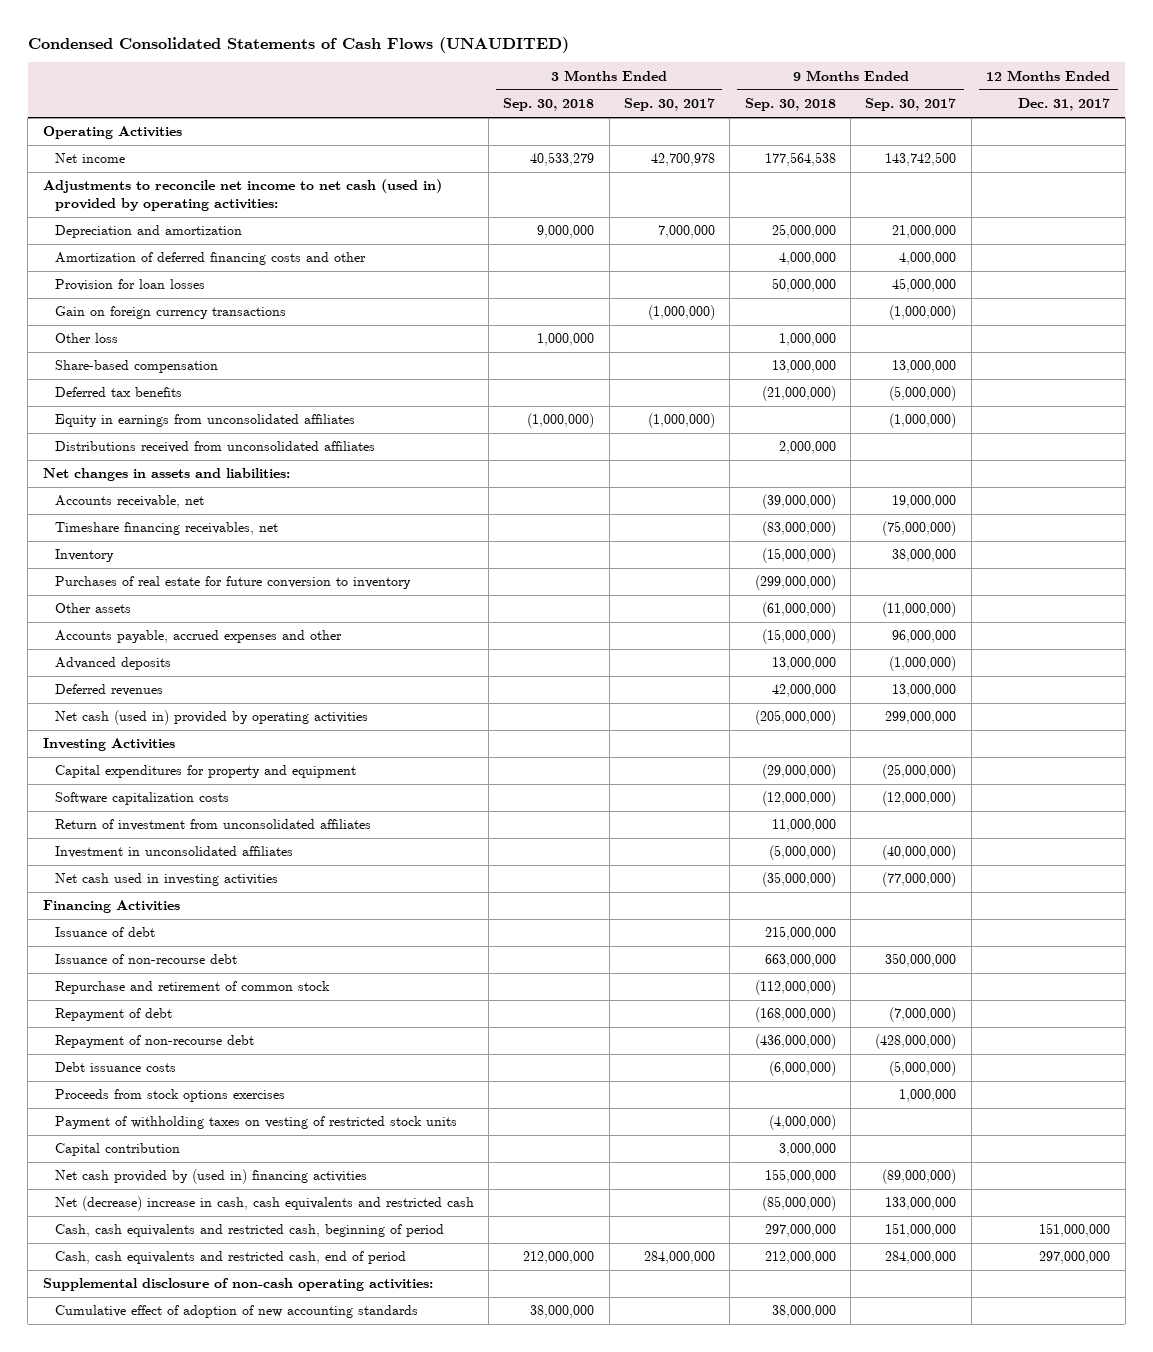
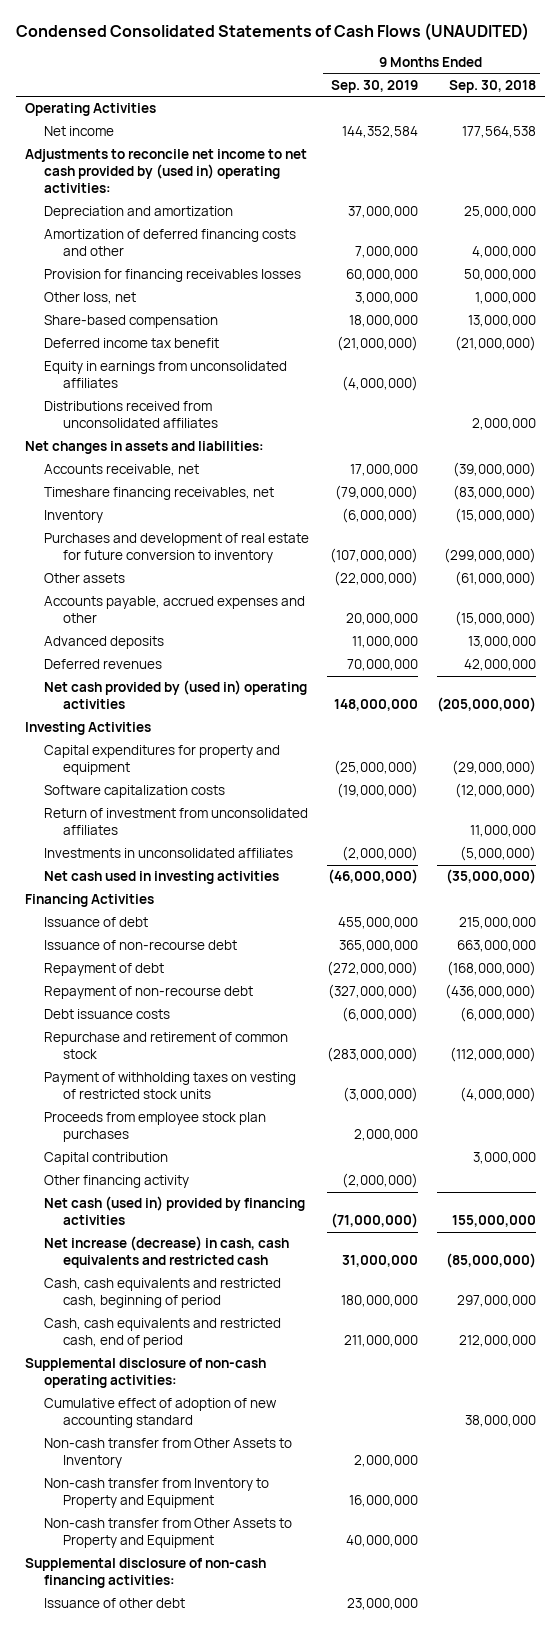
- | 3 Months Ended Sep. 30, 2018 | 3 Months Ended Sep. 30, 2017 | 9 Months Ended Sep. 30, 2018 | 9 Months Ended Sep. 30, 2017 | 12 Months Ended Dec. 31, 2017
+ | 9 Months Ended Sep. 30, 2019 | 9 Months Ended Sep. 30, 2018
- Adjustments to reconcile net income to net cash (used in) provided by operating activities:
+ Adjustments to reconcile net income to net cash provided by (used in) operating activities:
- Provision for loan losses | | | 50,000,000 | 45,000,000 |
- Gain on foreign currency transactions | | (1,000,000) | | (1,000,000) |
- Other loss | 1,000,000 | | 1,000,000 | |
+ Provision for financing receivables losses | 60,000,000 | 50,000,000
+ Other loss, net | 3,000,000 | 1,000,000
- Deferred tax benefits | | | (21,000,000) | (5,000,000) |
+ Deferred income tax benefit | (21,000,000) | (21,000,000)
- Purchases of real estate for future conversion to inventory | | | (299,000,000) | |
+ Purchases and development of real estate for future conversion to inventory | (107,000,000) | (299,000,000)
- Net cash (used in) provided by operating activities | | | (205,000,000) | 299,000,000 |
+ Net cash provided by (used in) operating activities | 148,000,000 | (205,000,000)
- Investment in unconsolidated affiliates | | | (5,000,000) | (40,000,000) |
+ Investments in unconsolidated affiliates | (2,000,000) | (5,000,000)
- Proceeds from stock options exercises | | | | 1,000,000 |
moved down: Repurchase and retirement of common stock | (283,000,000) | (112,000,000)
+ Proceeds from employee stock plan purchases | 2,000,000 |
- Net cash provided by (used in) financing activities | | | 155,000,000 | (89,000,000) |
- Net (decrease) increase in cash, cash equivalents and restricted cash | | | (85,000,000) | 133,000,000 |
+ Other financing activity | (2,000,000) |
+ Net cash (used in) provided by financing activities | (71,000,000) | 155,000,000
+ Net increase (decrease) in cash, cash equivalents and restricted cash | 31,000,000 | (85,000,000)
- Cumulative effect of adoption of new accounting standards | 38,000,000 | | 38,000,000 | |
+ Cumulative effect of adoption of new accounting standard | | 38,000,000
+ Non-cash transfer from Other Assets to Inventory | 2,000,000 |
+ Non-cash transfer from Inventory to Property and Equipment | 16,000,000 |
+ Non-cash transfer from Other Assets to Property and Equipment | 40,000,000 |
+ Supplemental disclosure of non-cash financing activities:
+ Issuance of other debt | 23,000,000 |

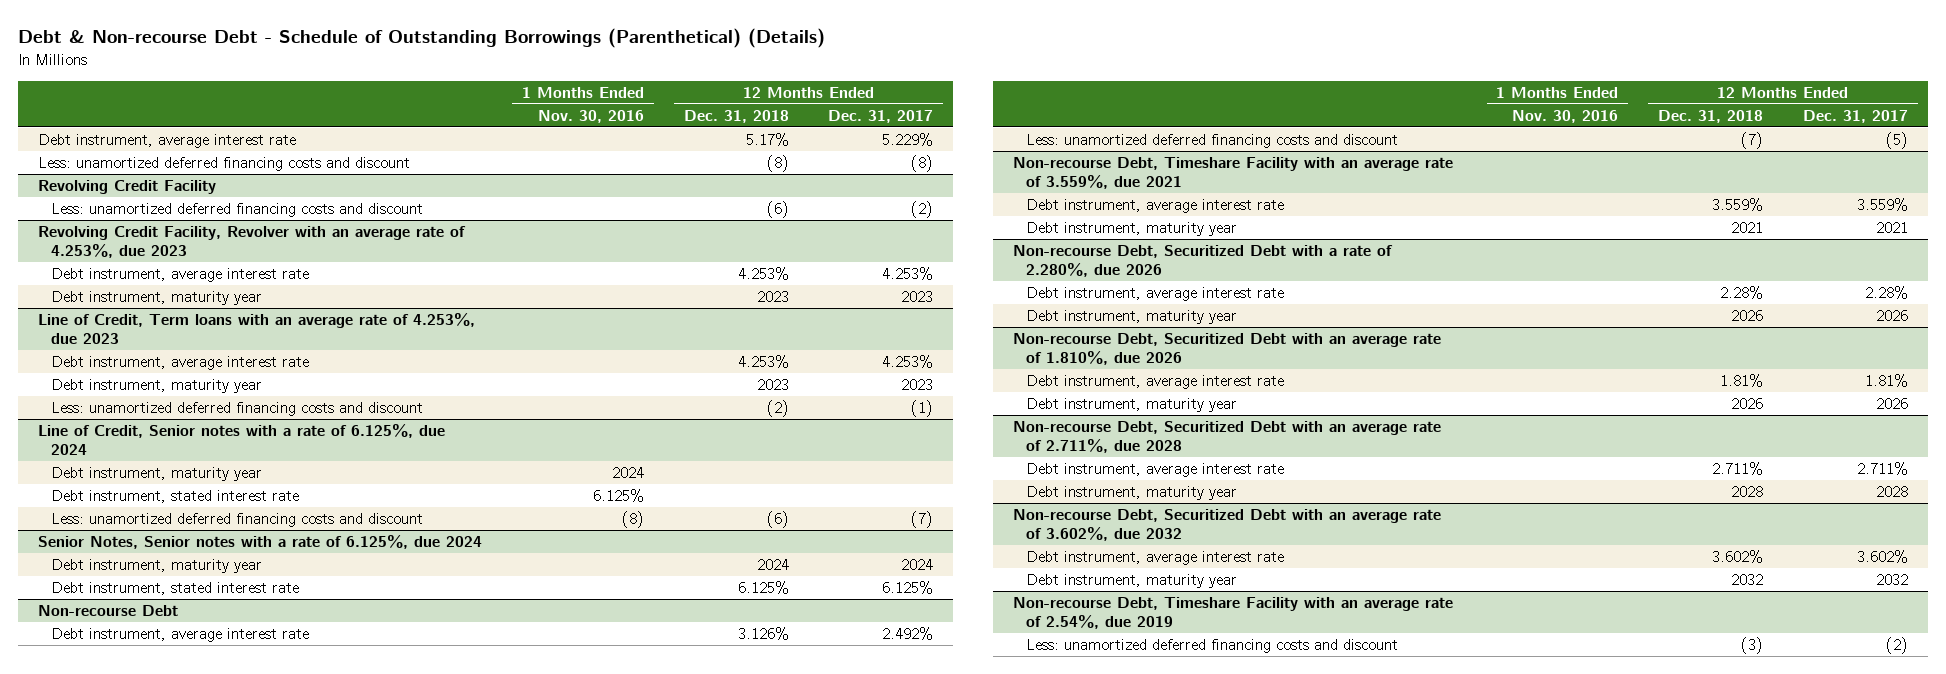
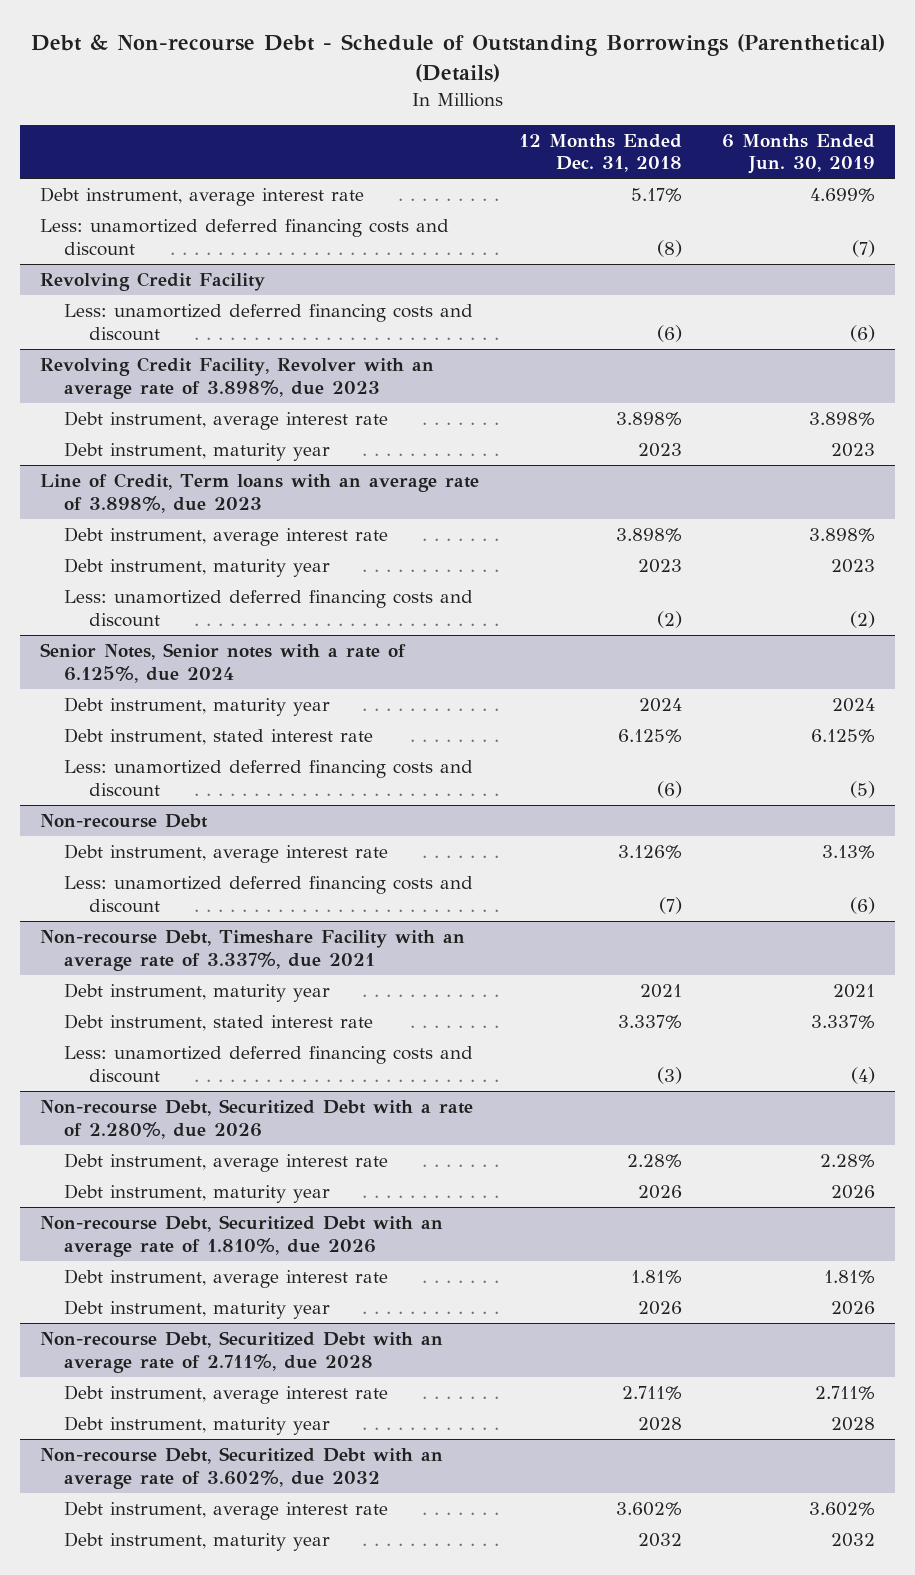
- | 1 Months Ended Nov. 30, 2016 | 12 Months Ended Dec. 31, 2018 | 12 Months Ended Dec. 31, 2017
+ | 12 Months Ended Dec. 31, 2018 | 6 Months Ended Jun. 30, 2019
- Revolving Credit Facility, Revolver with an average rate of 4.253%, due 2023
- Debt instrument, average interest rate | | 4.253% | 4.253%
+ Revolving Credit Facility, Revolver with an average rate of 3.898%, due 2023
+ Debt instrument, average interest rate | 3.898% | 3.898%
- Line of Credit, Term loans with an average rate of 4.253%, due 2023
- Debt instrument, average interest rate | | 4.253% | 4.253%
+ Line of Credit, Term loans with an average rate of 3.898%, due 2023
+ Debt instrument, average interest rate | 3.898% | 3.898%
- Line of Credit, Senior notes with a rate of 6.125%, due 2024
- Debt instrument, maturity year | 2024 | |
- Debt instrument, stated interest rate | 6.125% | |
- Less: unamortized deferred financing costs and discount | (8) | (6) | (7)
@ Senior Notes, Senior notes with a rate of 6.125%, due 2024
+ Less: unamortized deferred financing costs and discount | (6) | (5)
- Non-recourse Debt, Timeshare Facility with an average rate of 3.559%, due 2021
- Debt instrument, average interest rate | | 3.559% | 3.559%
+ Non-recourse Debt, Timeshare Facility with an average rate of 3.337%, due 2021
+ Debt instrument, stated interest rate | 3.337% | 3.337%
+ Less: unamortized deferred financing costs and discount | (3) | (4)
- Non-recourse Debt, Timeshare Facility with an average rate of 2.54%, due 2019
- Less: unamortized deferred financing costs and discount | | (3) | (2)

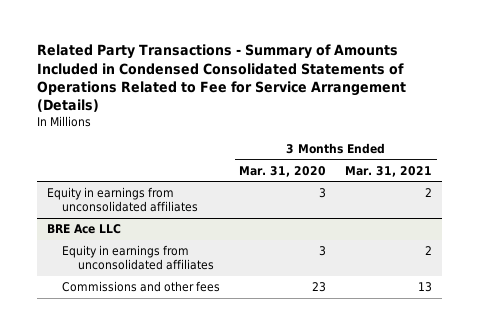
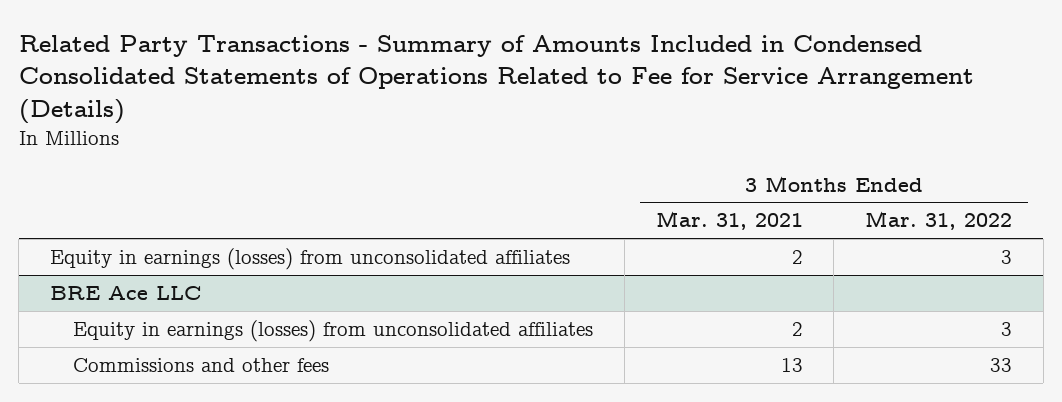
- | 3 Months Ended Mar. 31, 2020 | 3 Months Ended Mar. 31, 2021
+ | 3 Months Ended Mar. 31, 2021 | 3 Months Ended Mar. 31, 2022
- Equity in earnings from unconsolidated affiliates | 3 | 2
+ Equity in earnings (losses) from unconsolidated affiliates | 2 | 3
@ BRE Ace LLC
- Equity in earnings from unconsolidated affiliates | 3 | 2
+ Equity in earnings (losses) from unconsolidated affiliates | 2 | 3

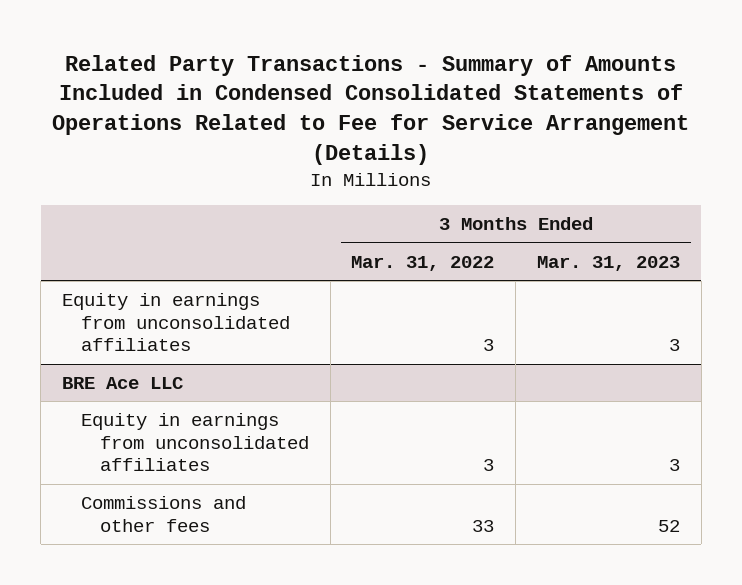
- | 3 Months Ended Mar. 31, 2021 | 3 Months Ended Mar. 31, 2022
+ | 3 Months Ended Mar. 31, 2022 | 3 Months Ended Mar. 31, 2023
- Equity in earnings (losses) from unconsolidated affiliates | 2 | 3
+ Equity in earnings from unconsolidated affiliates | 3 | 3
@ BRE Ace LLC
- Equity in earnings (losses) from unconsolidated affiliates | 2 | 3
+ Equity in earnings from unconsolidated affiliates | 3 | 3

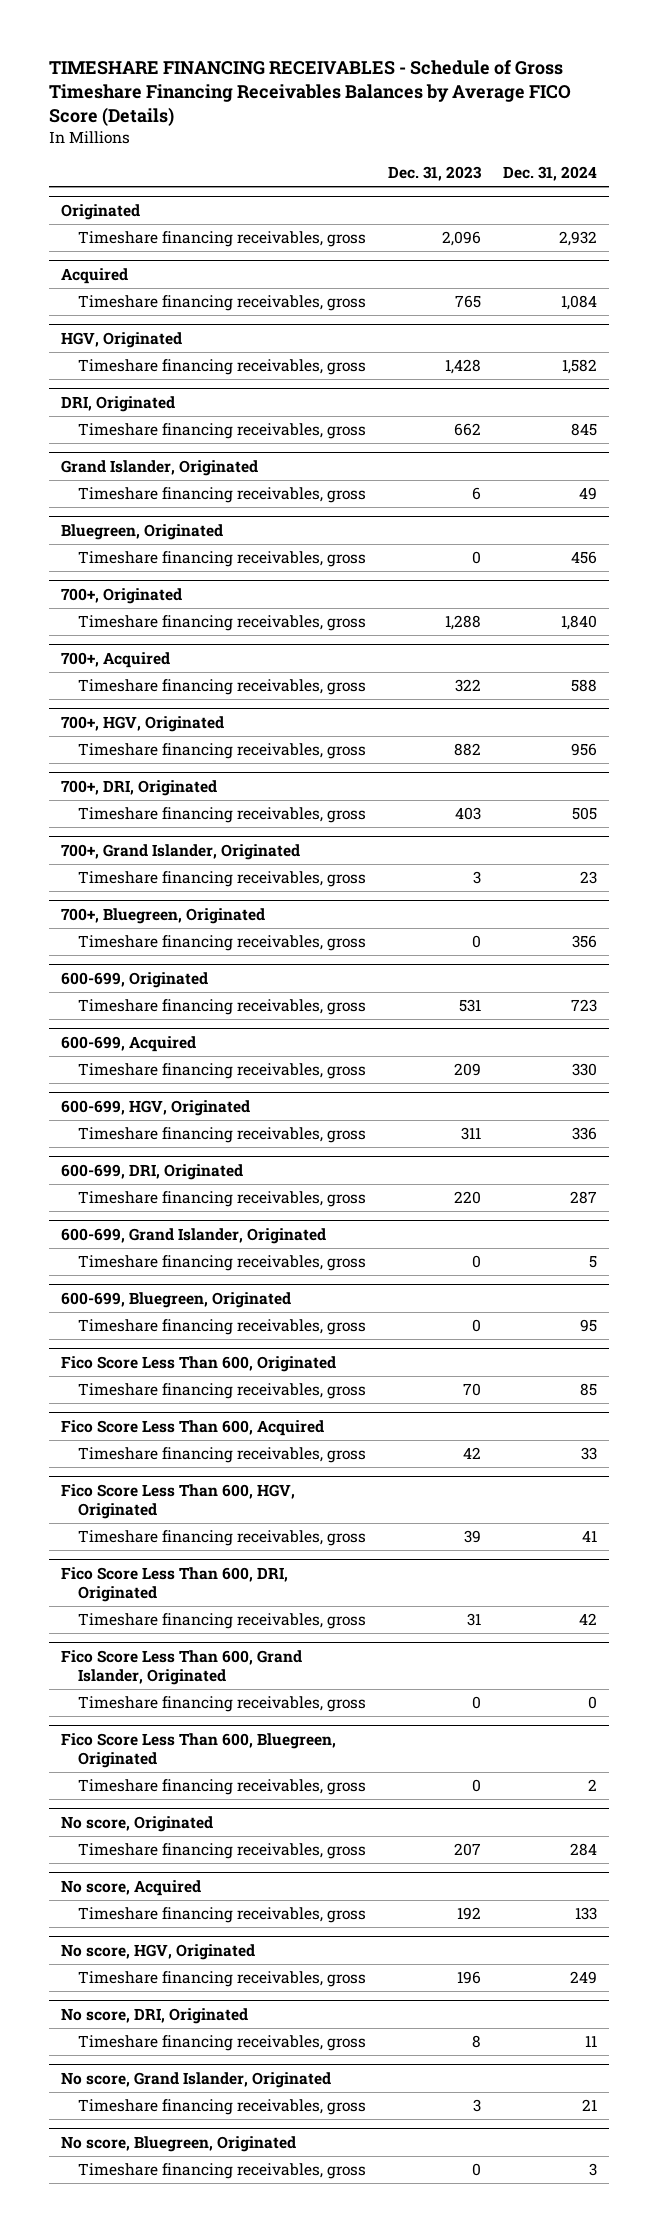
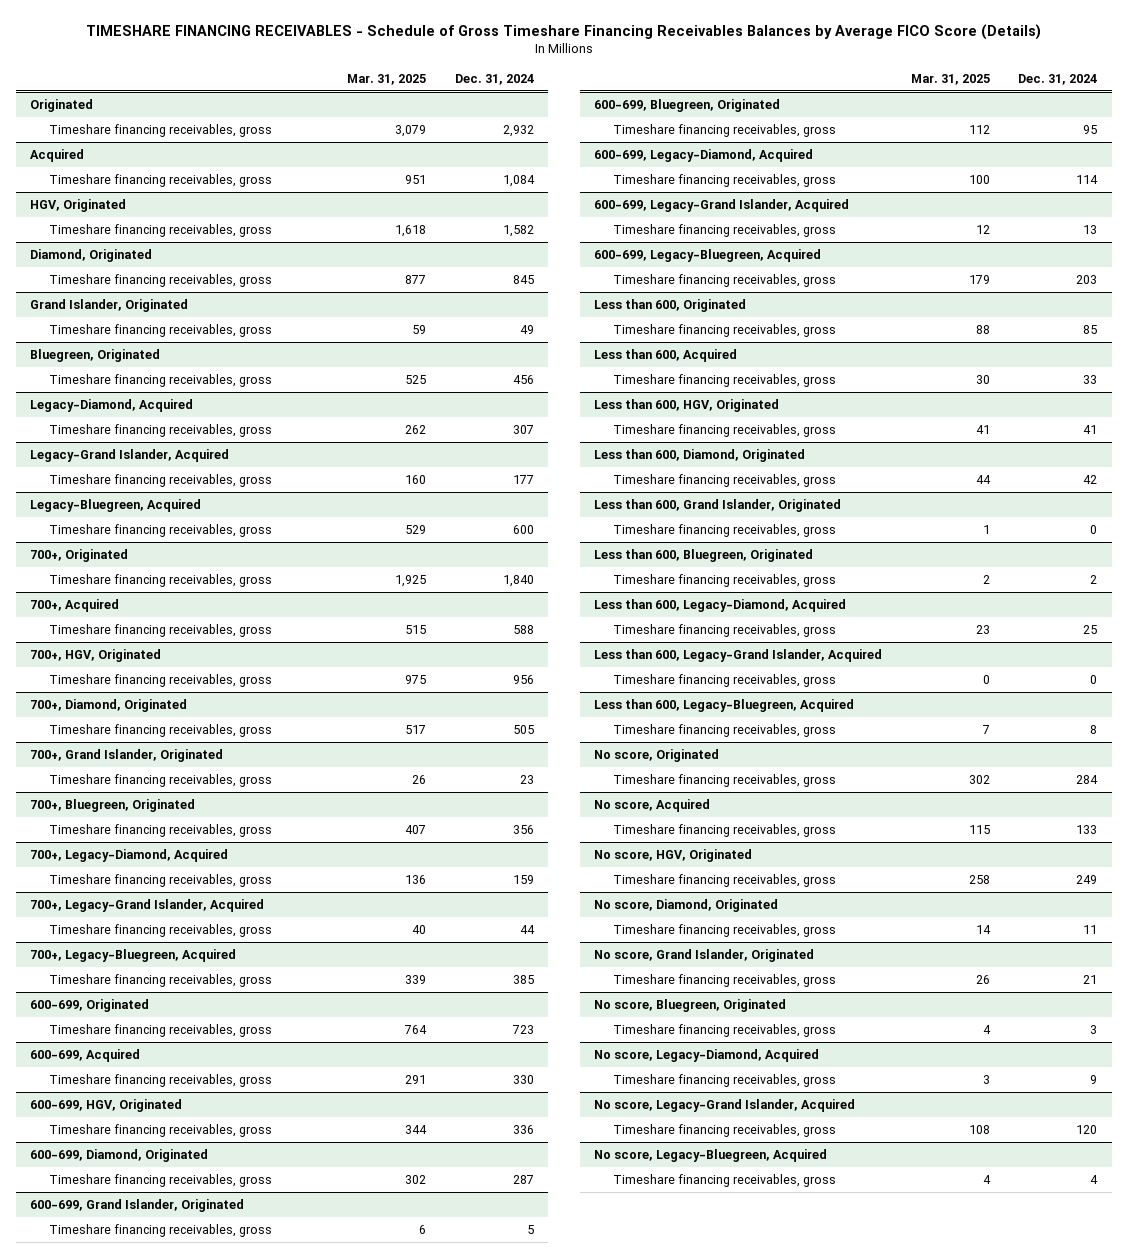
- | Dec. 31, 2023 | Dec. 31, 2024
+ | Mar. 31, 2025 | Dec. 31, 2024
- DRI, Originated
+ Diamond, Originated
+ Legacy-Diamond, Acquired
+ Timeshare financing receivables, gross | 262 | 307
+ Legacy-Grand Islander, Acquired
+ Timeshare financing receivables, gross | 160 | 177
+ Legacy-Bluegreen, Acquired
+ Timeshare financing receivables, gross | 529 | 600
- 700+, DRI, Originated
+ 700+, Diamond, Originated
+ 700+, Legacy-Diamond, Acquired
+ Timeshare financing receivables, gross | 136 | 159
+ 700+, Legacy-Grand Islander, Acquired
+ Timeshare financing receivables, gross | 40 | 44
+ 700+, Legacy-Bluegreen, Acquired
+ Timeshare financing receivables, gross | 339 | 385
- 600-699, DRI, Originated
+ 600-699, Diamond, Originated
- Fico Score Less Than 600, Originated
+ 600-699, Legacy-Diamond, Acquired
+ Timeshare financing receivables, gross | 100 | 114
+ 600-699, Legacy-Grand Islander, Acquired
+ Timeshare financing receivables, gross | 12 | 13
+ 600-699, Legacy-Bluegreen, Acquired
+ Timeshare financing receivables, gross | 179 | 203
+ Less than 600, Originated
- Fico Score Less Than 600, Acquired
+ Less than 600, Acquired
- Fico Score Less Than 600, HGV, Originated
+ Less than 600, HGV, Originated
- Fico Score Less Than 600, DRI, Originated
+ Less than 600, Diamond, Originated
- Fico Score Less Than 600, Grand Islander, Originated
+ Less than 600, Grand Islander, Originated
- Fico Score Less Than 600, Bluegreen, Originated
+ Less than 600, Bluegreen, Originated
+ Less than 600, Legacy-Diamond, Acquired
+ Timeshare financing receivables, gross | 23 | 25
+ Less than 600, Legacy-Grand Islander, Acquired
+ Timeshare financing receivables, gross | 0 | 0
+ Less than 600, Legacy-Bluegreen, Acquired
+ Timeshare financing receivables, gross | 7 | 8
- No score, DRI, Originated
+ No score, Diamond, Originated
+ No score, Legacy-Diamond, Acquired
+ Timeshare financing receivables, gross | 3 | 9
+ No score, Legacy-Grand Islander, Acquired
+ Timeshare financing receivables, gross | 108 | 120
+ No score, Legacy-Bluegreen, Acquired
+ Timeshare financing receivables, gross | 4 | 4

